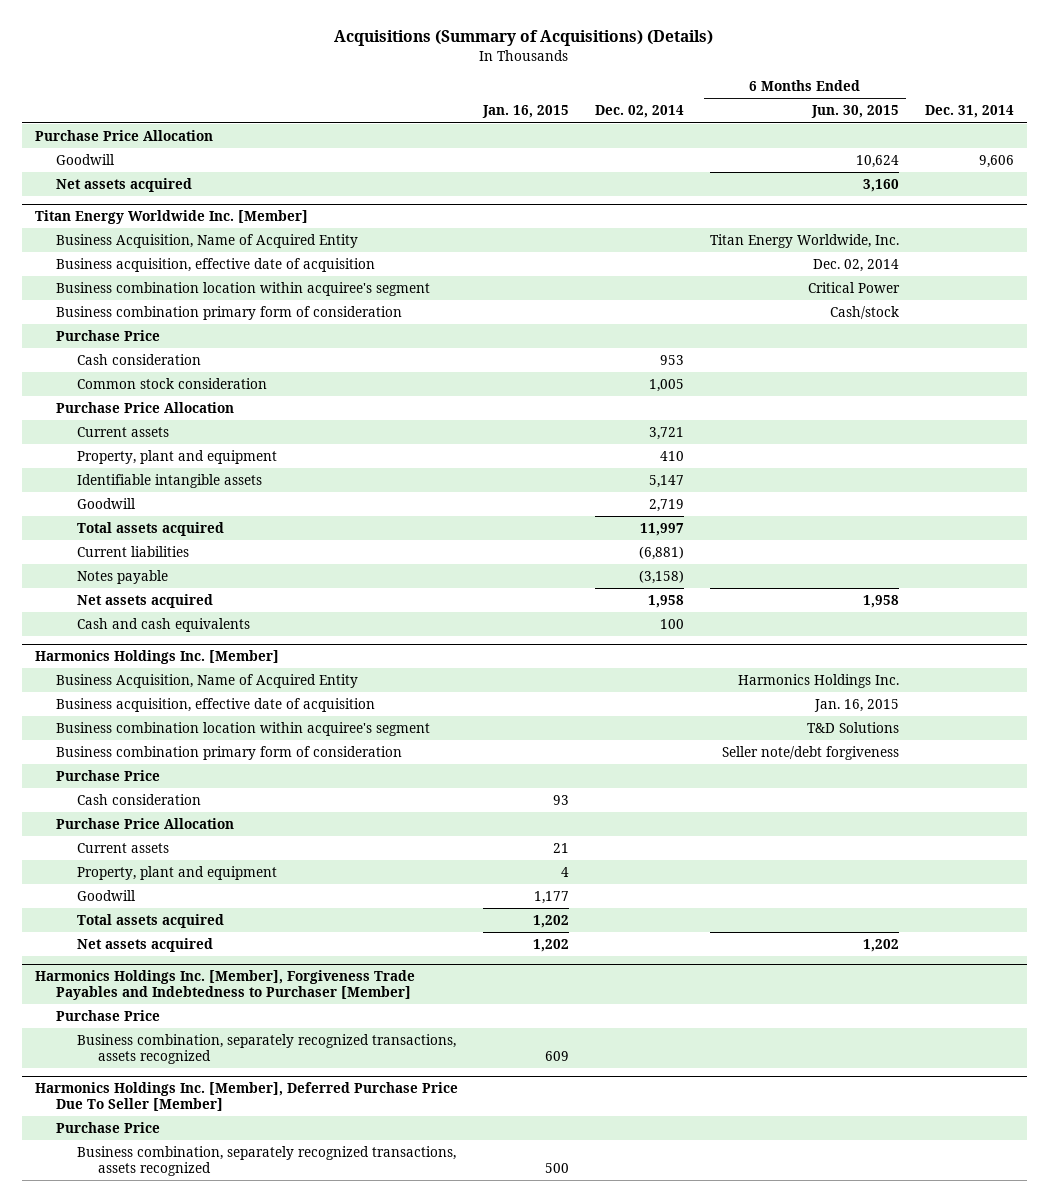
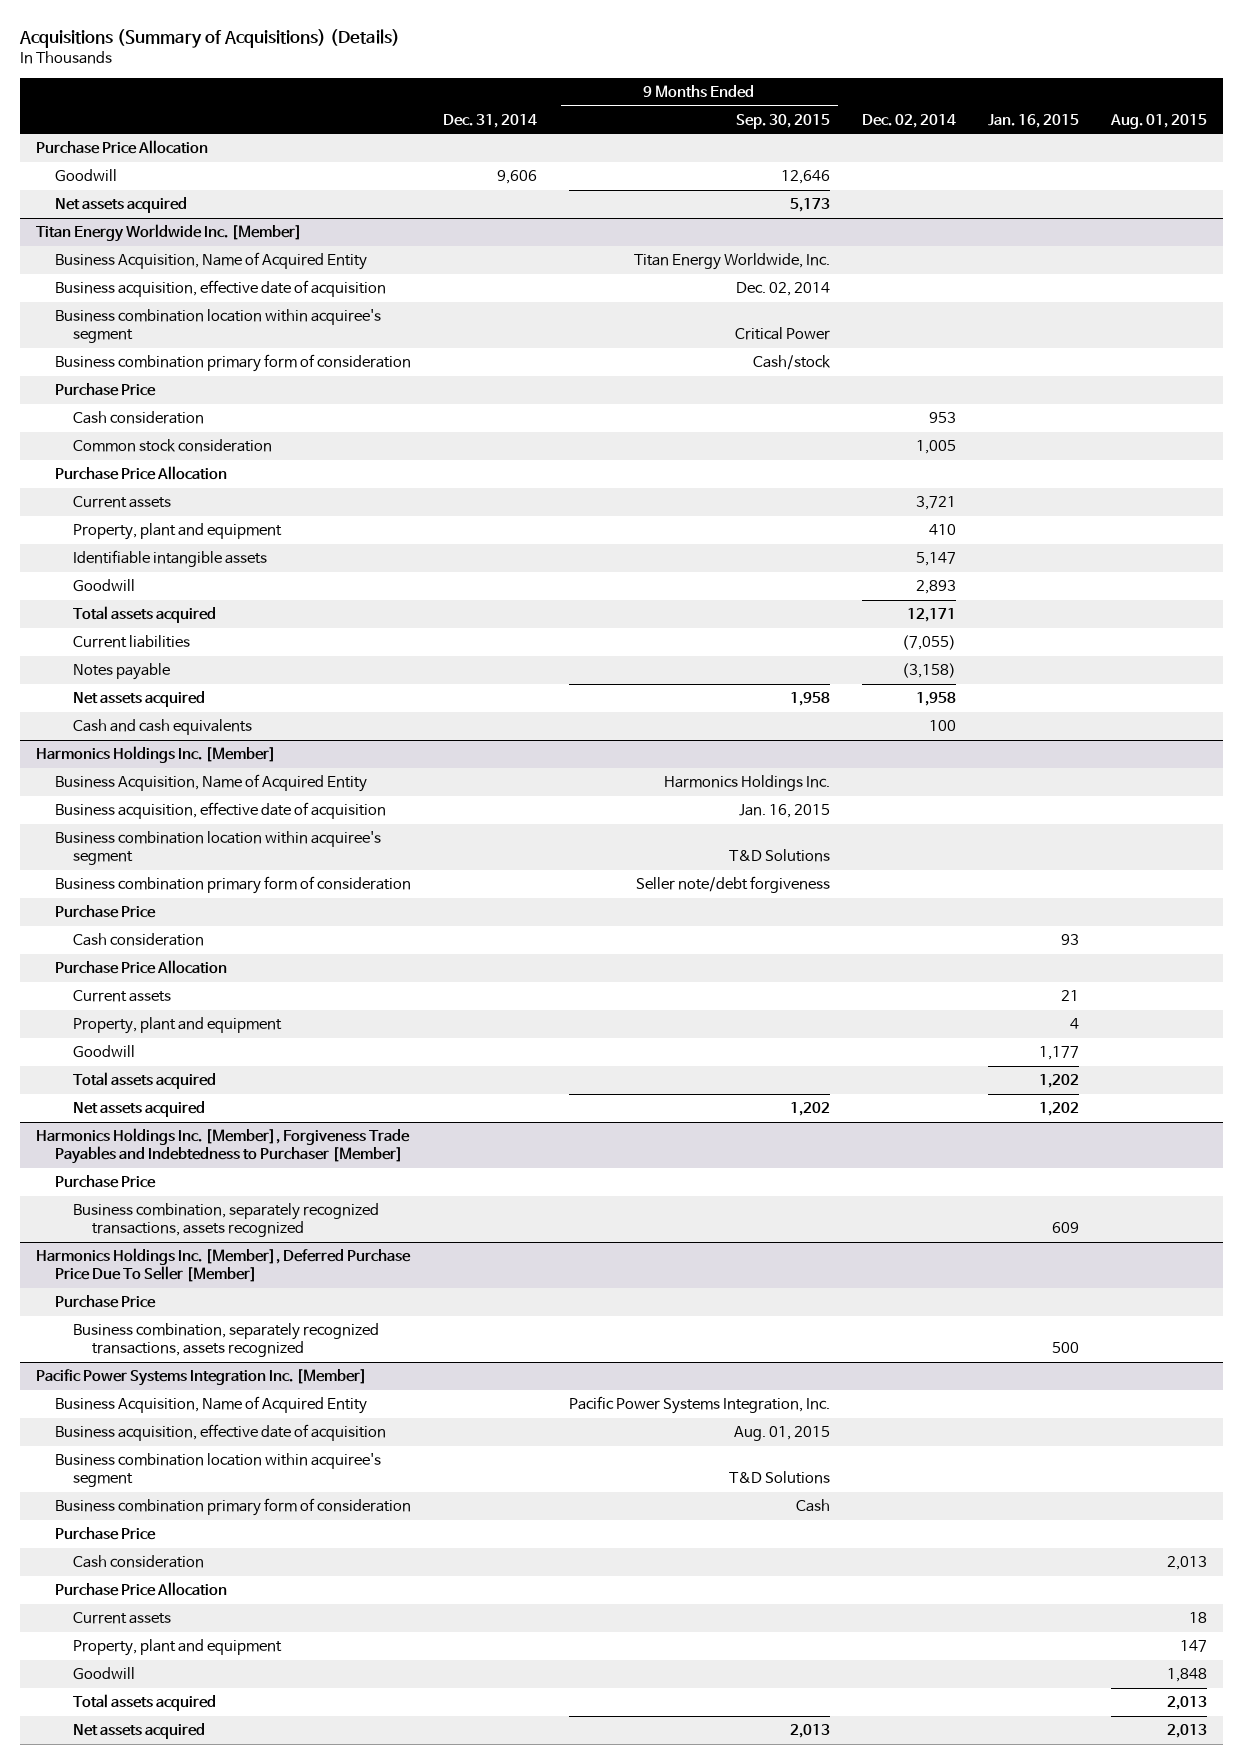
- | Jan. 16, 2015 | Dec. 02, 2014 | 6 Months Ended Jun. 30, 2015 | Dec. 31, 2014
+ | Dec. 31, 2014 | 9 Months Ended Sep. 30, 2015 | Dec. 02, 2014 | Jan. 16, 2015 | Aug. 01, 2015
@ Titan Energy Worldwide Inc. [Member]
- Goodwill | | 2,719 | |
- Total assets acquired | | 11,997 | |
- Current liabilities | | (6,881) | |
+ Goodwill | | | 2,893 | |
+ Total assets acquired | | | 12,171 | |
+ Current liabilities | | | (7,055) | |
+ Pacific Power Systems Integration Inc. [Member]
+ Business Acquisition, Name of Acquired Entity | | Pacific Power Systems Integration, Inc. | | |
+ Business acquisition, effective date of acquisition | | Aug. 01, 2015 | | |
+ Business combination location within acquiree's segment | | T&D Solutions | | |
+ Business combination primary form of consideration | | Cash | | |
+ Purchase Price
+ Cash consideration | | | | | 2,013
+ Purchase Price Allocation
+ Current assets | | | | | 18
+ Property, plant and equipment | | | | | 147
+ Goodwill | | | | | 1,848
+ Total assets acquired | | | | | 2,013
+ Net assets acquired | | 2,013 | | | 2,013

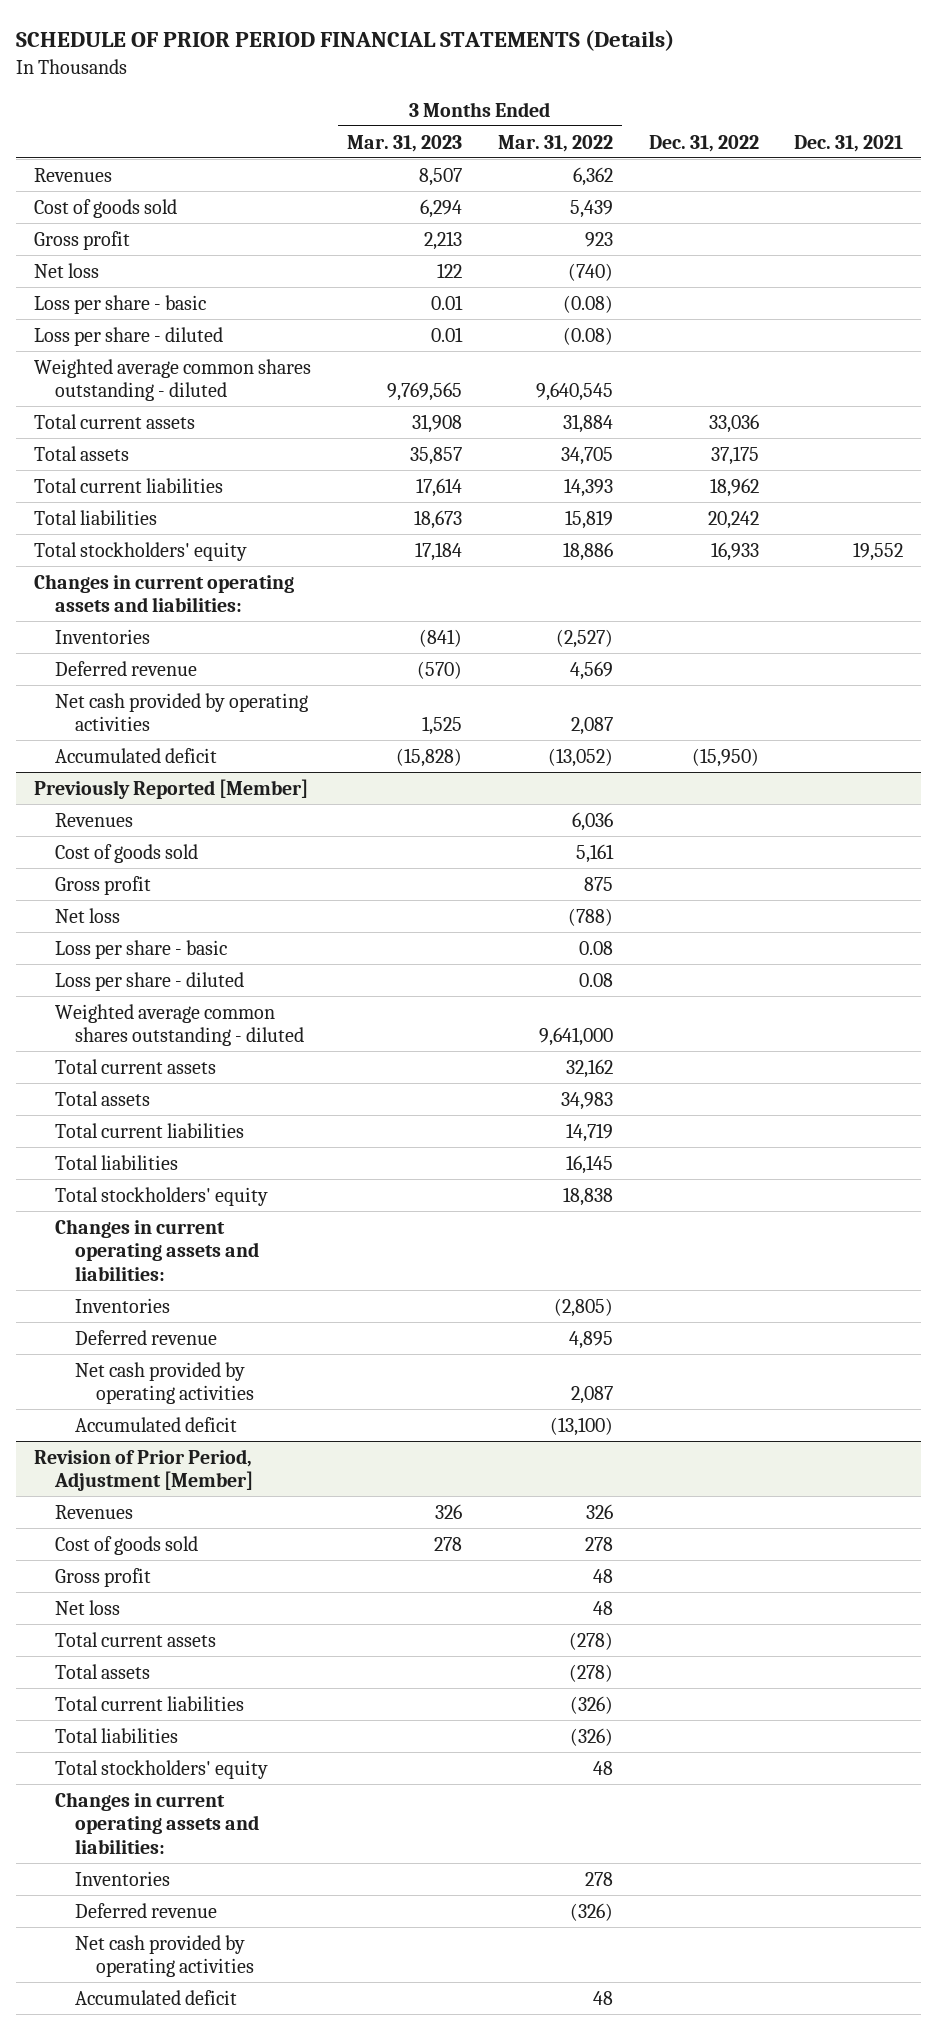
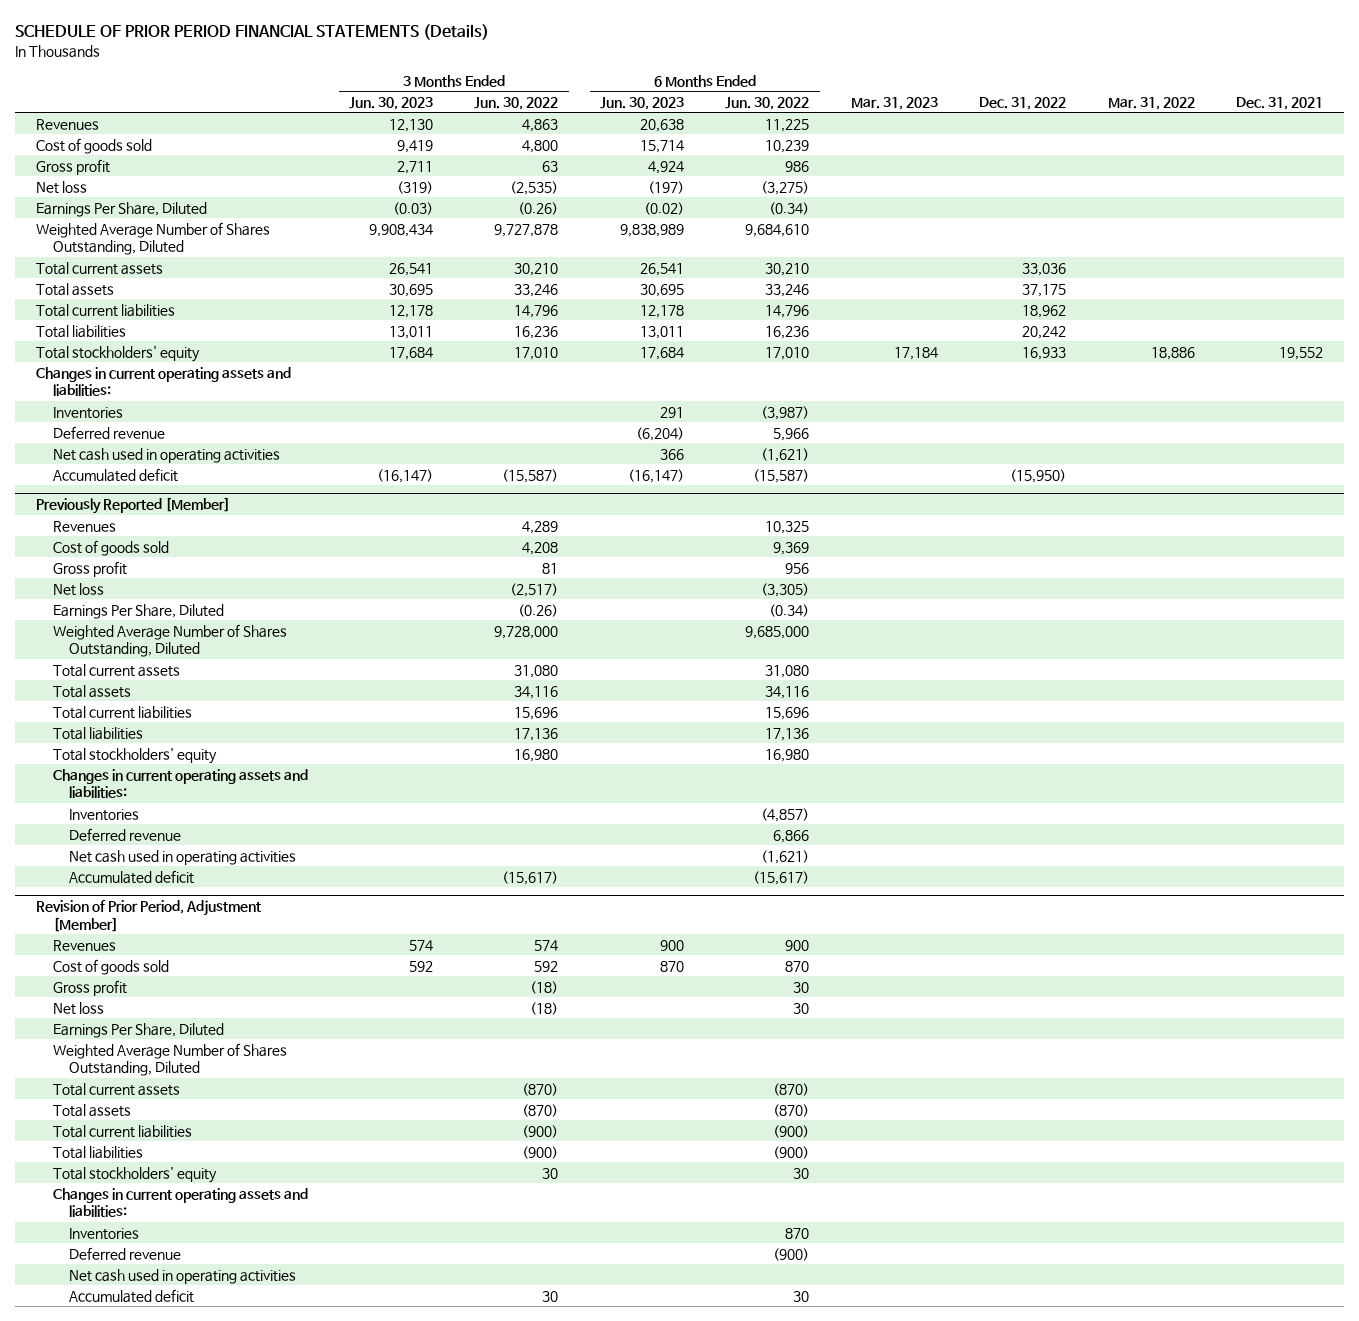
- | 3 Months Ended Mar. 31, 2023 | 3 Months Ended Mar. 31, 2022 | Dec. 31, 2022 | Dec. 31, 2021
+ | 3 Months Ended Jun. 30, 2023 | 3 Months Ended Jun. 30, 2022 | 6 Months Ended Jun. 30, 2023 | 6 Months Ended Jun. 30, 2022 | Mar. 31, 2023 | Dec. 31, 2022 | Mar. 31, 2022 | Dec. 31, 2021
- Loss per share - basic | 0.01 | (0.08) | |
- Loss per share - diluted | 0.01 | (0.08) | |
- Weighted average common shares outstanding - diluted | 9,769,565 | 9,640,545 | |
+ Earnings Per Share, Diluted | (0.03) | (0.26) | (0.02) | (0.34) | | | |
+ Weighted Average Number of Shares Outstanding, Diluted | 9,908,434 | 9,727,878 | 9,838,989 | 9,684,610 | | | |
- Net cash provided by operating activities | 1,525 | 2,087 | |
+ Net cash used in operating activities | | | 366 | (1,621) | | | |
@ Previously Reported [Member]
- Loss per share - basic | | 0.08 | |
- Loss per share - diluted | | 0.08 | |
- Weighted average common shares outstanding - diluted | | 9,641,000 | |
+ Earnings Per Share, Diluted | | (0.26) | | (0.34) | | | |
+ Weighted Average Number of Shares Outstanding, Diluted | | 9,728,000 | | 9,685,000 | | | |
- Net cash provided by operating activities | | 2,087 | |
+ Net cash used in operating activities | | | | (1,621) | | | |
@ Revision of Prior Period, Adjustment [Member]
+ Earnings Per Share, Diluted
+ Weighted Average Number of Shares Outstanding, Diluted
- Net cash provided by operating activities
+ Net cash used in operating activities

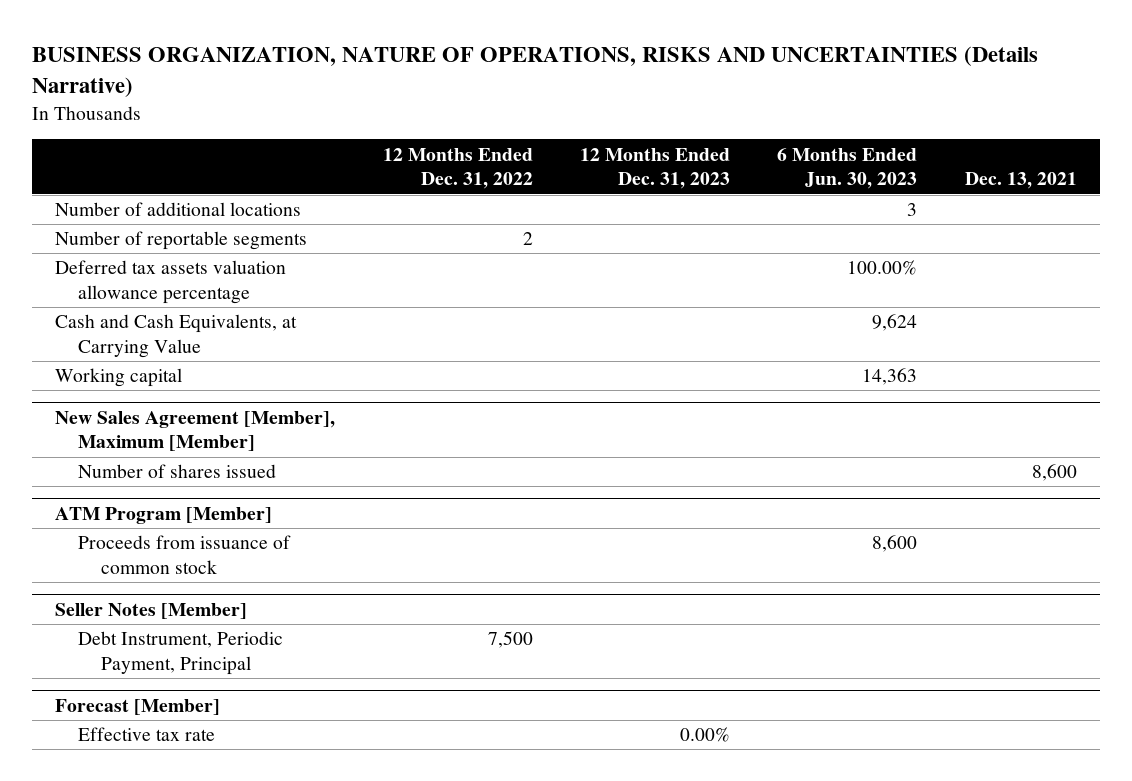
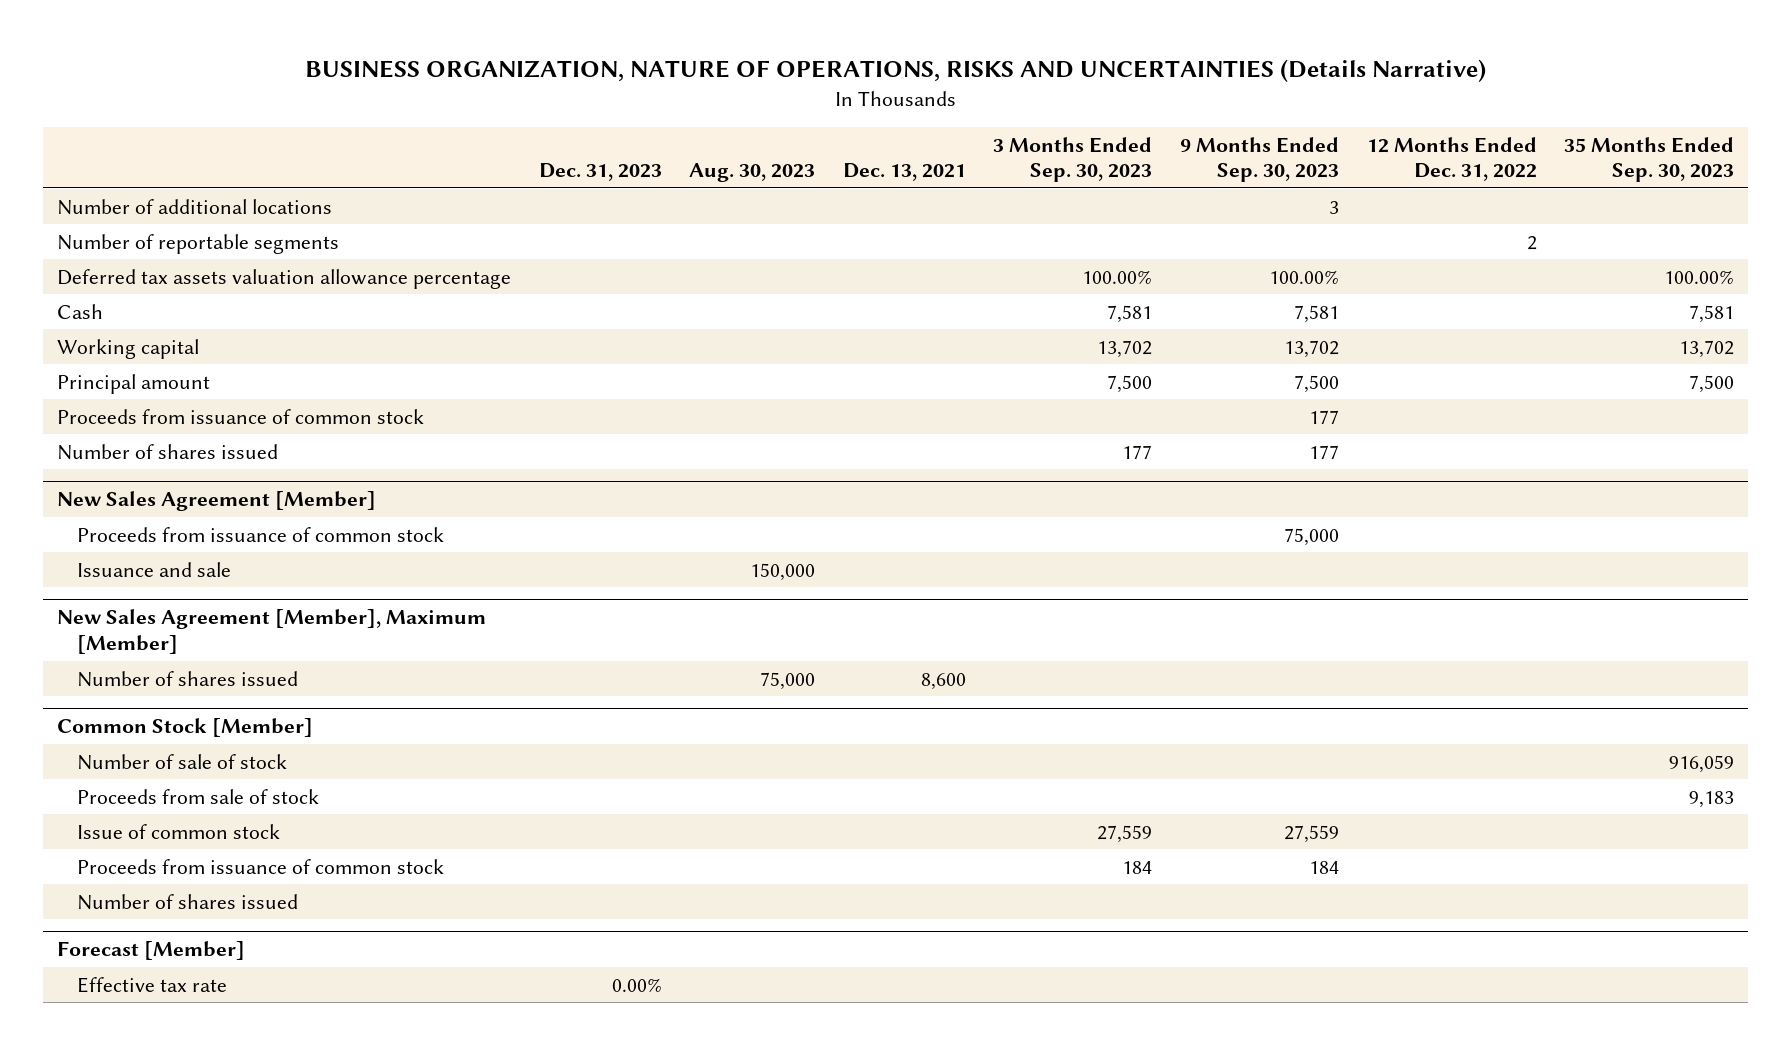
- | 12 Months Ended Dec. 31, 2022 | 12 Months Ended Dec. 31, 2023 | 6 Months Ended Jun. 30, 2023 | Dec. 13, 2021
+ | Dec. 31, 2023 | Aug. 30, 2023 | Dec. 13, 2021 | 3 Months Ended Sep. 30, 2023 | 9 Months Ended Sep. 30, 2023 | 12 Months Ended Dec. 31, 2022 | 35 Months Ended Sep. 30, 2023
- Cash and Cash Equivalents, at Carrying Value | | | 9,624 |
+ Cash | | | | 7,581 | 7,581 | | 7,581
+ Principal amount | | | | 7,500 | 7,500 | | 7,500
+ Proceeds from issuance of common stock | | | | | 177 | |
+ Number of shares issued | | | | 177 | 177 | |
+ New Sales Agreement [Member]
+ Proceeds from issuance of common stock | | | | | 75,000 | |
+ Issuance and sale | | 150,000 | | | | |
- ATM Program [Member]
- Proceeds from issuance of common stock | | | 8,600 |
- Seller Notes [Member]
- Debt Instrument, Periodic Payment, Principal | 7,500 | | |
+ Common Stock [Member]
+ Number of sale of stock | | | | | | | 916,059
+ Proceeds from sale of stock | | | | | | | 9,183
+ Issue of common stock | | | | 27,559 | 27,559 | |
+ Proceeds from issuance of common stock | | | | 184 | 184 | |
+ Number of shares issued

